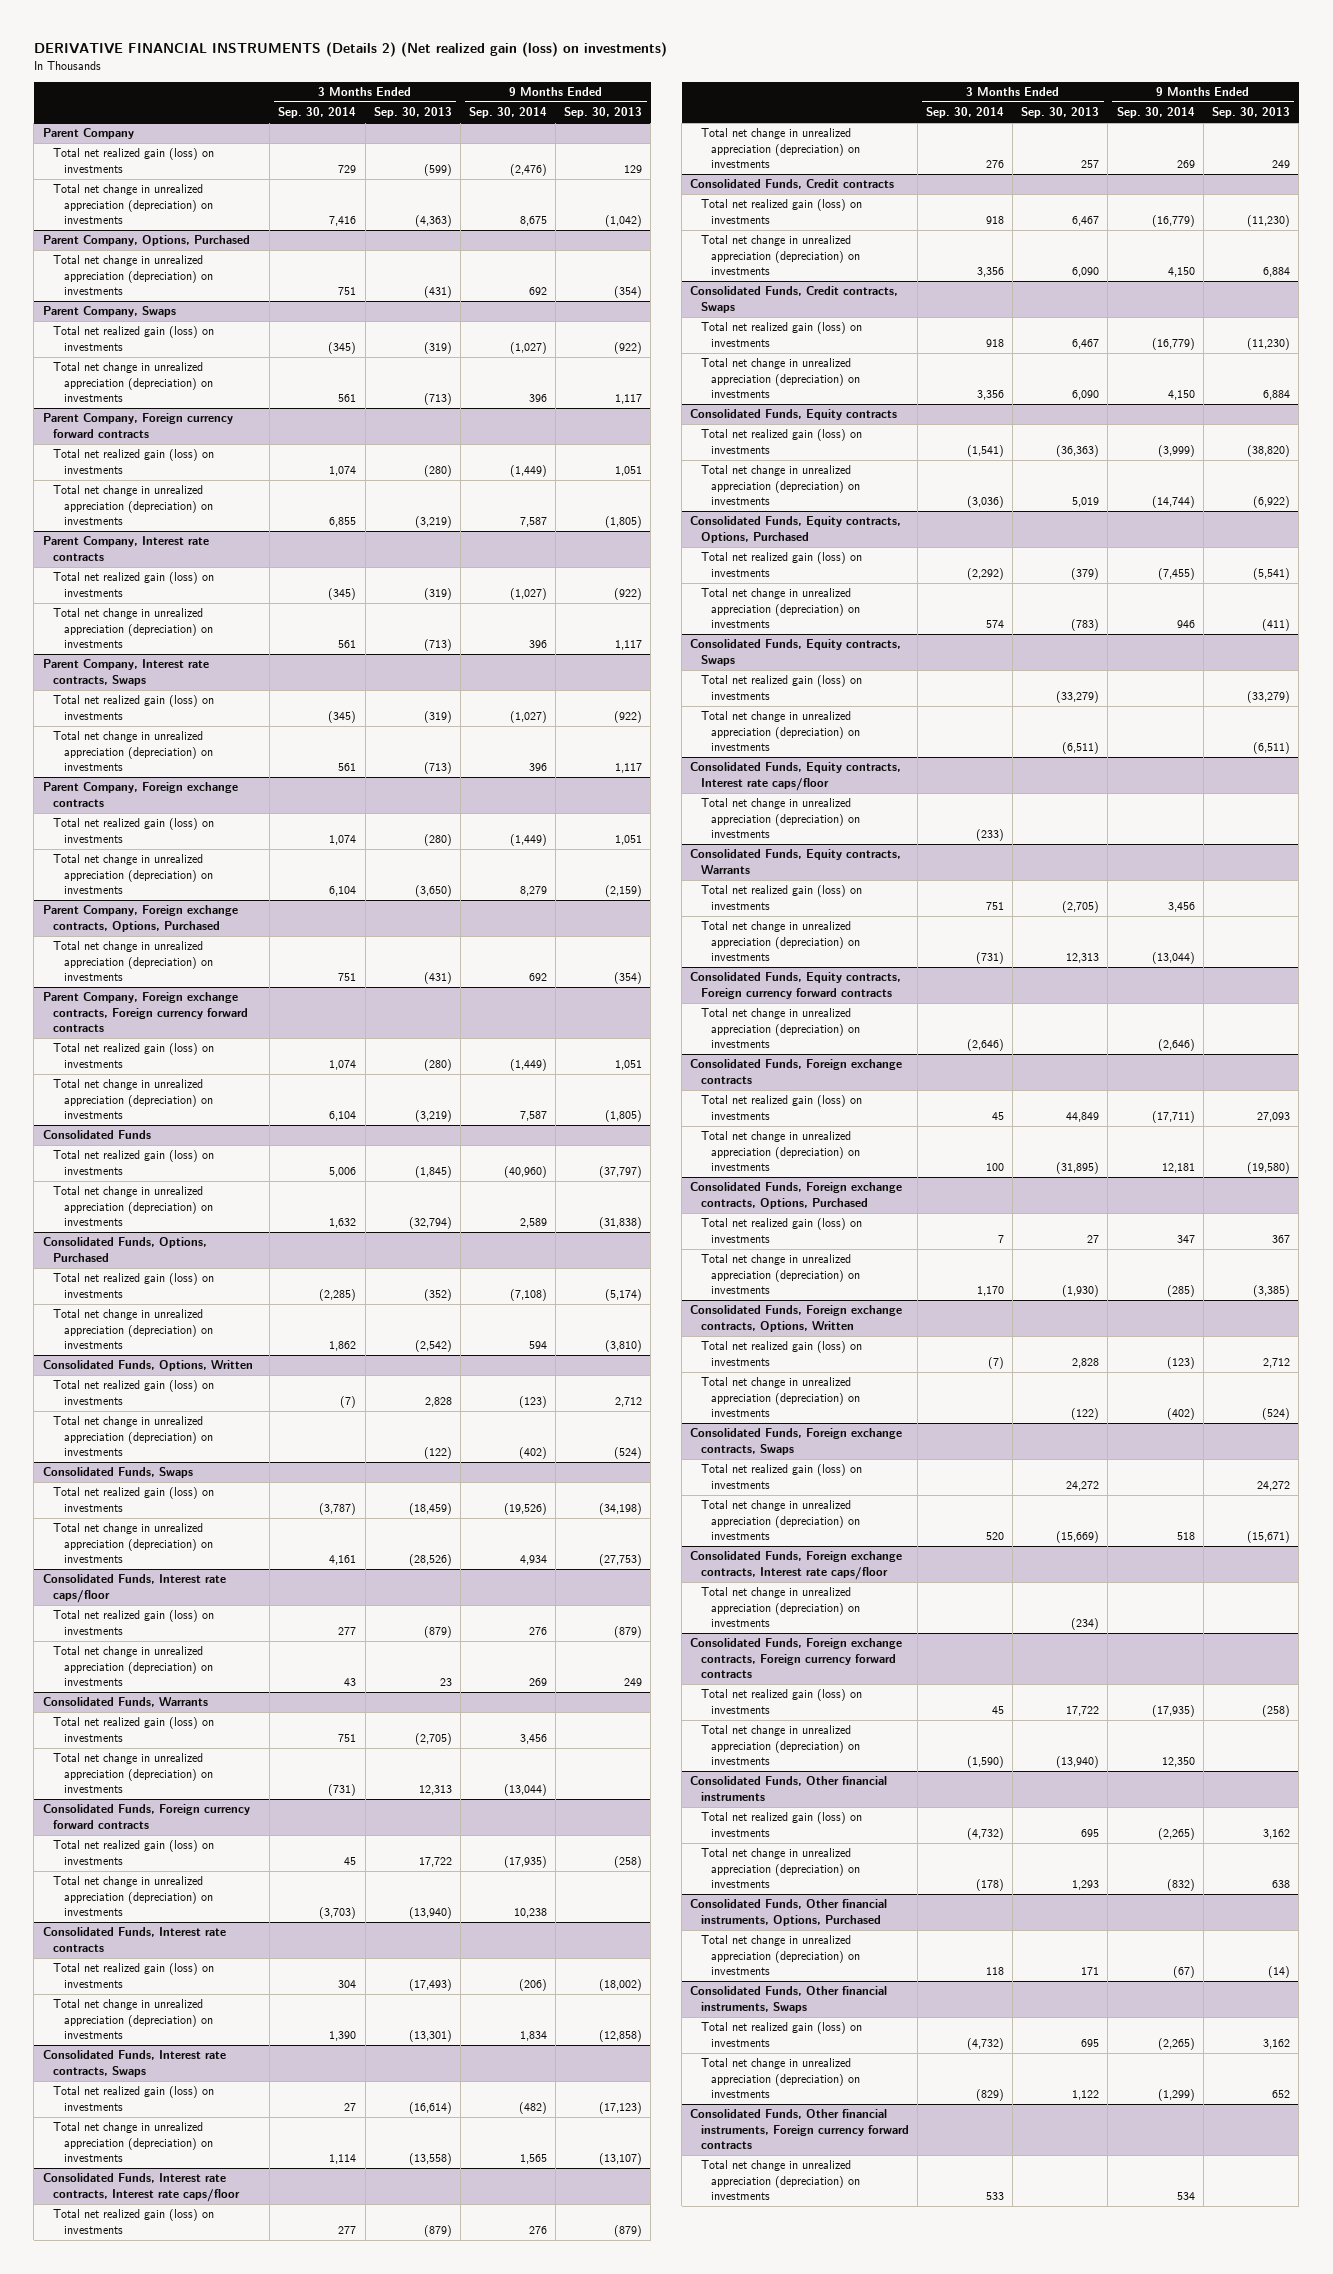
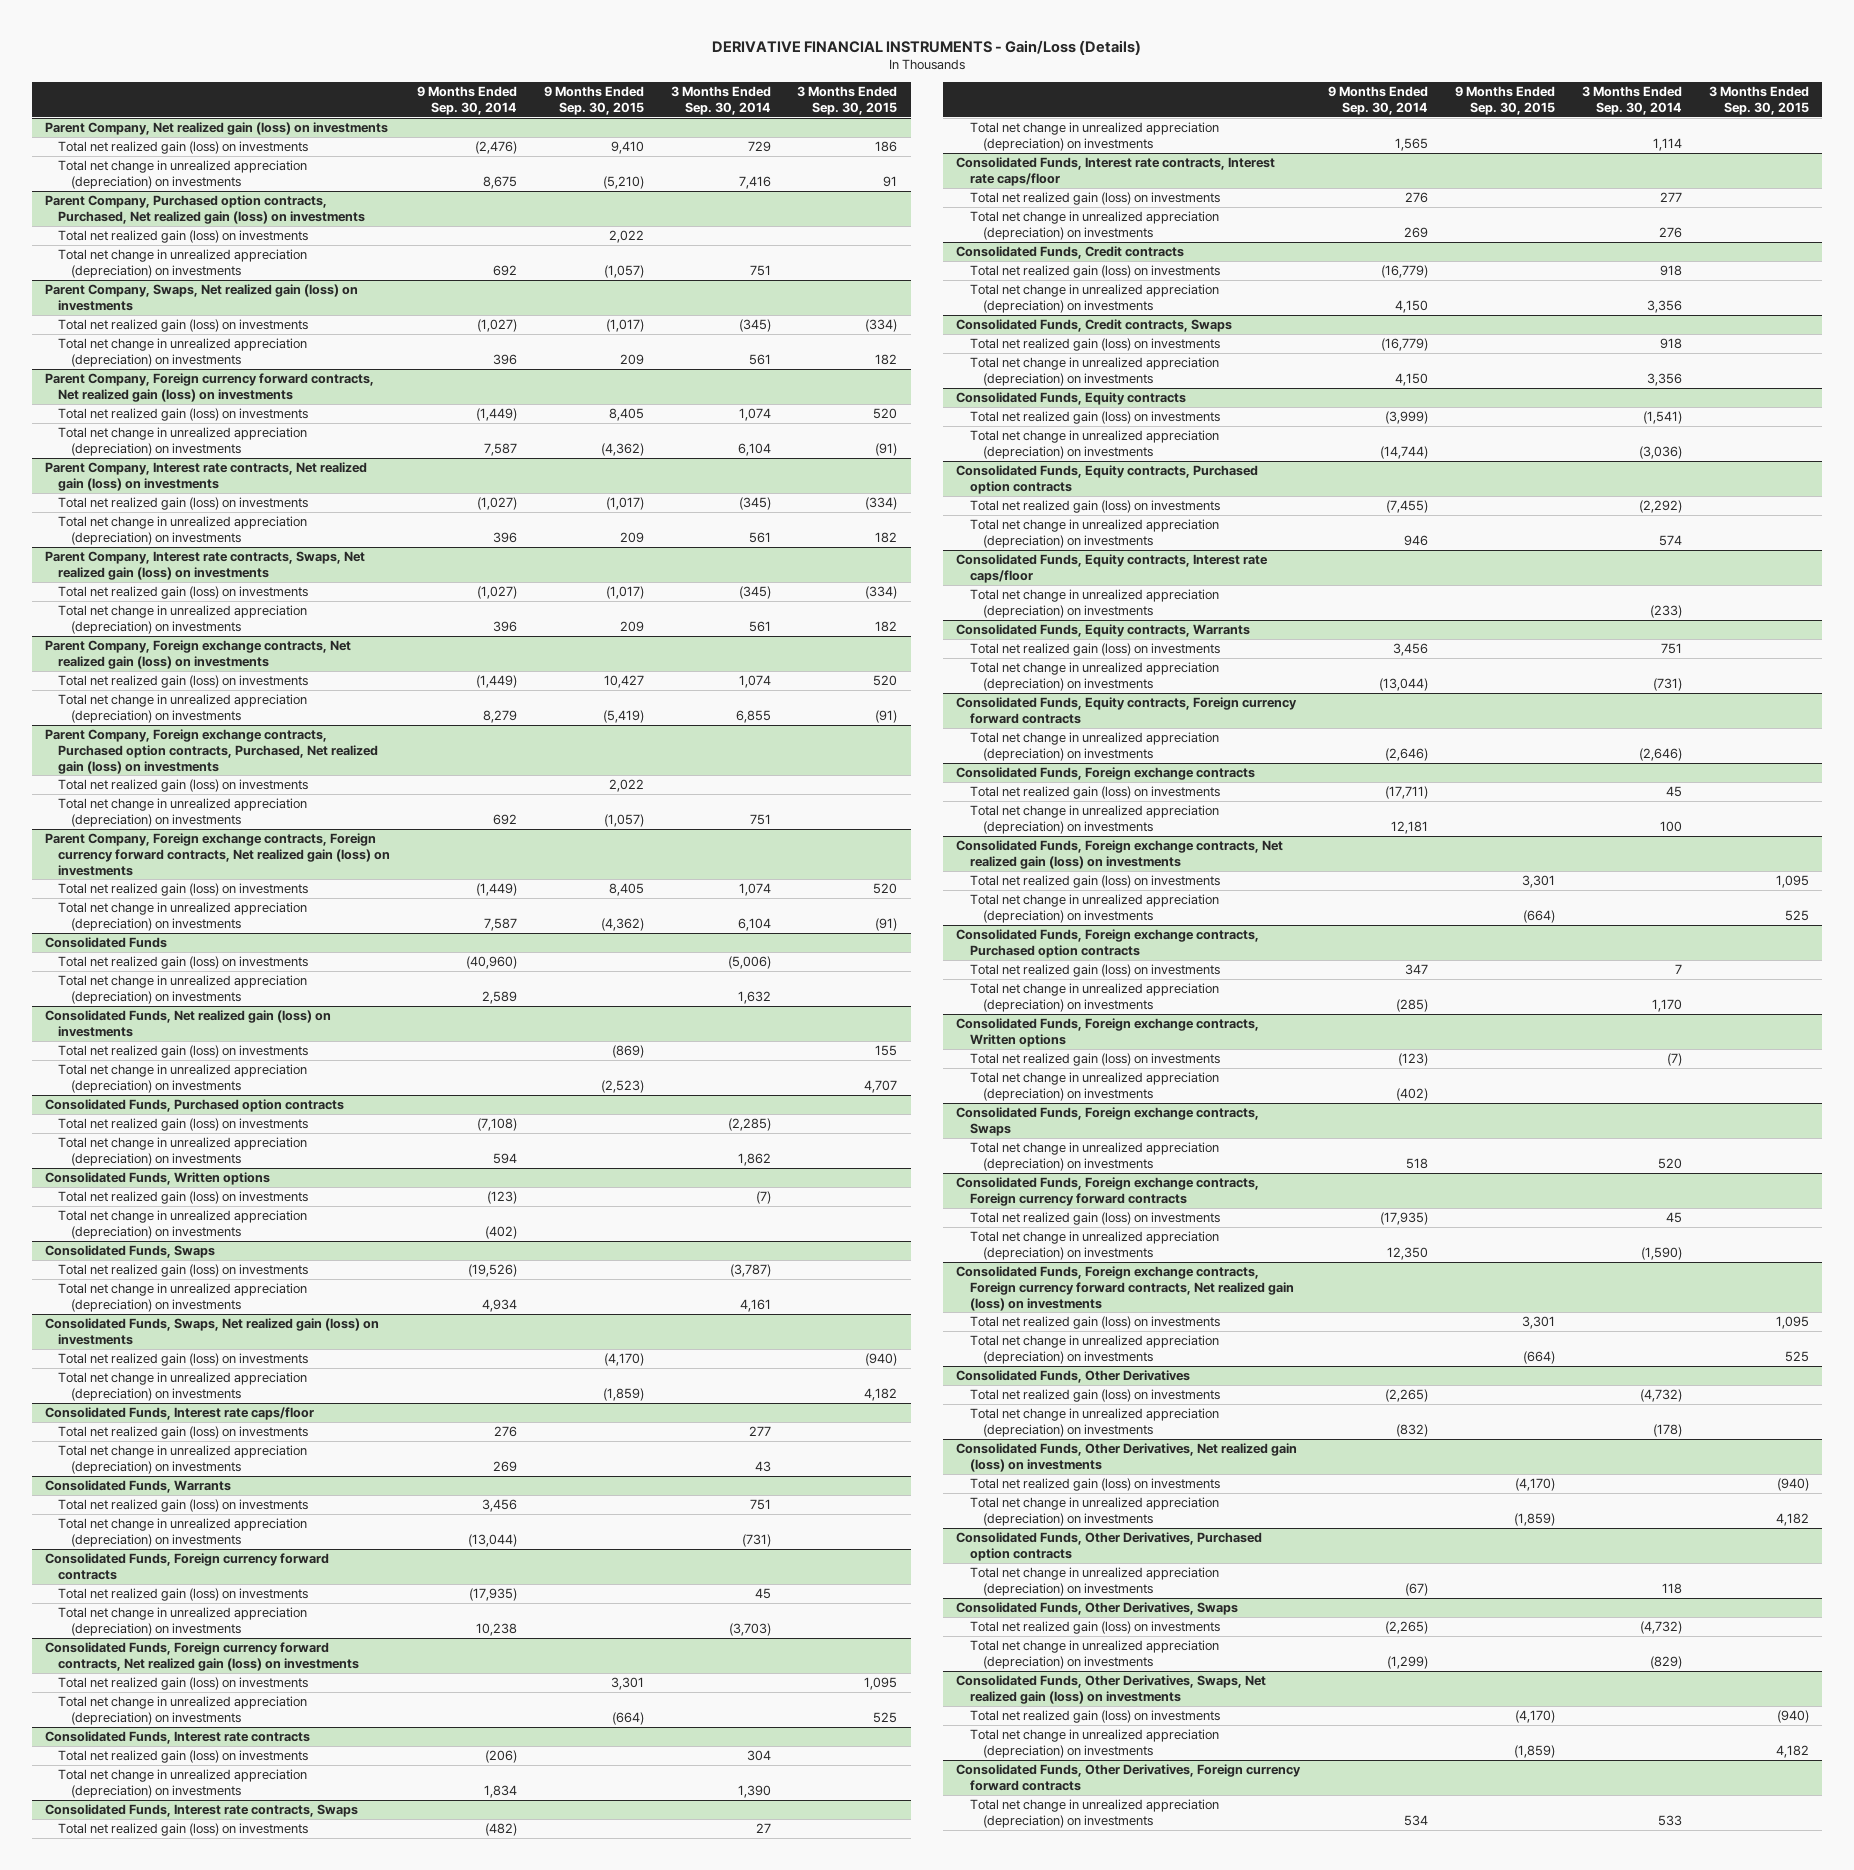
- DERIVATIVE FINANCIAL INSTRUMENTS (Details 2) (Net realized gain (loss) on investments)
+ DERIVATIVE FINANCIAL INSTRUMENTS - Gain/Loss (Details)
- | 3 Months Ended Sep. 30, 2014 | 3 Months Ended Sep. 30, 2013 | 9 Months Ended Sep. 30, 2014 | 9 Months Ended Sep. 30, 2013
+ | 9 Months Ended Sep. 30, 2014 | 9 Months Ended Sep. 30, 2015 | 3 Months Ended Sep. 30, 2014 | 3 Months Ended Sep. 30, 2015
- Parent Company
+ Parent Company, Net realized gain (loss) on investments
- Parent Company, Options, Purchased
+ Parent Company, Purchased option contracts, Purchased, Net realized gain (loss) on investments
+ Total net realized gain (loss) on investments | | 2,022 | |
- Parent Company, Swaps
+ Parent Company, Swaps, Net realized gain (loss) on investments
- Parent Company, Foreign currency forward contracts
+ Parent Company, Foreign currency forward contracts, Net realized gain (loss) on investments
- Total net change in unrealized appreciation (depreciation) on investments | 6,855 | (3,219) | 7,587 | (1,805)
- Parent Company, Interest rate contracts
+ Total net change in unrealized appreciation (depreciation) on investments | 7,587 | (4,362) | 6,104 | (91)
+ Parent Company, Interest rate contracts, Net realized gain (loss) on investments
- Parent Company, Interest rate contracts, Swaps
+ Parent Company, Interest rate contracts, Swaps, Net realized gain (loss) on investments
- Parent Company, Foreign exchange contracts
+ Parent Company, Foreign exchange contracts, Net realized gain (loss) on investments
- Total net change in unrealized appreciation (depreciation) on investments | 6,104 | (3,650) | 8,279 | (2,159)
- Parent Company, Foreign exchange contracts, Options, Purchased
+ Total net change in unrealized appreciation (depreciation) on investments | 8,279 | (5,419) | 6,855 | (91)
+ Parent Company, Foreign exchange contracts, Purchased option contracts, Purchased, Net realized gain (loss) on investments
+ Total net realized gain (loss) on investments | | 2,022 | |
- Parent Company, Foreign exchange contracts, Foreign currency forward contracts
+ Parent Company, Foreign exchange contracts, Foreign currency forward contracts, Net realized gain (loss) on investments
@ Consolidated Funds
- Total net realized gain (loss) on investments | 5,006 | (1,845) | (40,960) | (37,797)
+ Total net realized gain (loss) on investments | (40,960) | | (5,006) |
- Consolidated Funds, Options, Purchased
+ Consolidated Funds, Net realized gain (loss) on investments
+ Total net realized gain (loss) on investments | | (869) | | 155
+ Total net change in unrealized appreciation (depreciation) on investments | | (2,523) | | 4,707
+ Consolidated Funds, Purchased option contracts
- Consolidated Funds, Options, Written
+ Consolidated Funds, Written options
+ Consolidated Funds, Swaps, Net realized gain (loss) on investments
+ Total net realized gain (loss) on investments | | (4,170) | | (940)
+ Total net change in unrealized appreciation (depreciation) on investments | | (1,859) | | 4,182
+ Consolidated Funds, Foreign currency forward contracts, Net realized gain (loss) on investments
+ Total net realized gain (loss) on investments | | 3,301 | | 1,095
+ Total net change in unrealized appreciation (depreciation) on investments | | (664) | | 525
- Consolidated Funds, Equity contracts, Options, Purchased
+ Consolidated Funds, Equity contracts, Purchased option contracts
- Consolidated Funds, Equity contracts, Swaps
- Total net realized gain (loss) on investments | | (33,279) | | (33,279)
- Total net change in unrealized appreciation (depreciation) on investments | | (6,511) | | (6,511)
- Consolidated Funds, Foreign exchange contracts, Options, Purchased
+ Consolidated Funds, Foreign exchange contracts, Net realized gain (loss) on investments
+ Total net realized gain (loss) on investments | | 3,301 | | 1,095
+ Total net change in unrealized appreciation (depreciation) on investments | | (664) | | 525
+ Consolidated Funds, Foreign exchange contracts, Purchased option contracts
- Consolidated Funds, Foreign exchange contracts, Options, Written
+ Consolidated Funds, Foreign exchange contracts, Written options
@ Consolidated Funds, Foreign exchange contracts, Swaps
- Total net realized gain (loss) on investments | | 24,272 | | 24,272
- Consolidated Funds, Foreign exchange contracts, Interest rate caps/floor
- Total net change in unrealized appreciation (depreciation) on investments | | (234) | |
- Consolidated Funds, Other financial instruments
+ Consolidated Funds, Foreign exchange contracts, Foreign currency forward contracts, Net realized gain (loss) on investments
+ Total net realized gain (loss) on investments | | 3,301 | | 1,095
+ Total net change in unrealized appreciation (depreciation) on investments | | (664) | | 525
+ Consolidated Funds, Other Derivatives
- Consolidated Funds, Other financial instruments, Options, Purchased
+ Consolidated Funds, Other Derivatives, Net realized gain (loss) on investments
+ Total net realized gain (loss) on investments | | (4,170) | | (940)
+ Total net change in unrealized appreciation (depreciation) on investments | | (1,859) | | 4,182
+ Consolidated Funds, Other Derivatives, Purchased option contracts
- Consolidated Funds, Other financial instruments, Swaps
+ Consolidated Funds, Other Derivatives, Swaps
- Consolidated Funds, Other financial instruments, Foreign currency forward contracts
+ Consolidated Funds, Other Derivatives, Swaps, Net realized gain (loss) on investments
+ Total net realized gain (loss) on investments | | (4,170) | | (940)
+ Total net change in unrealized appreciation (depreciation) on investments | | (1,859) | | 4,182
+ Consolidated Funds, Other Derivatives, Foreign currency forward contracts

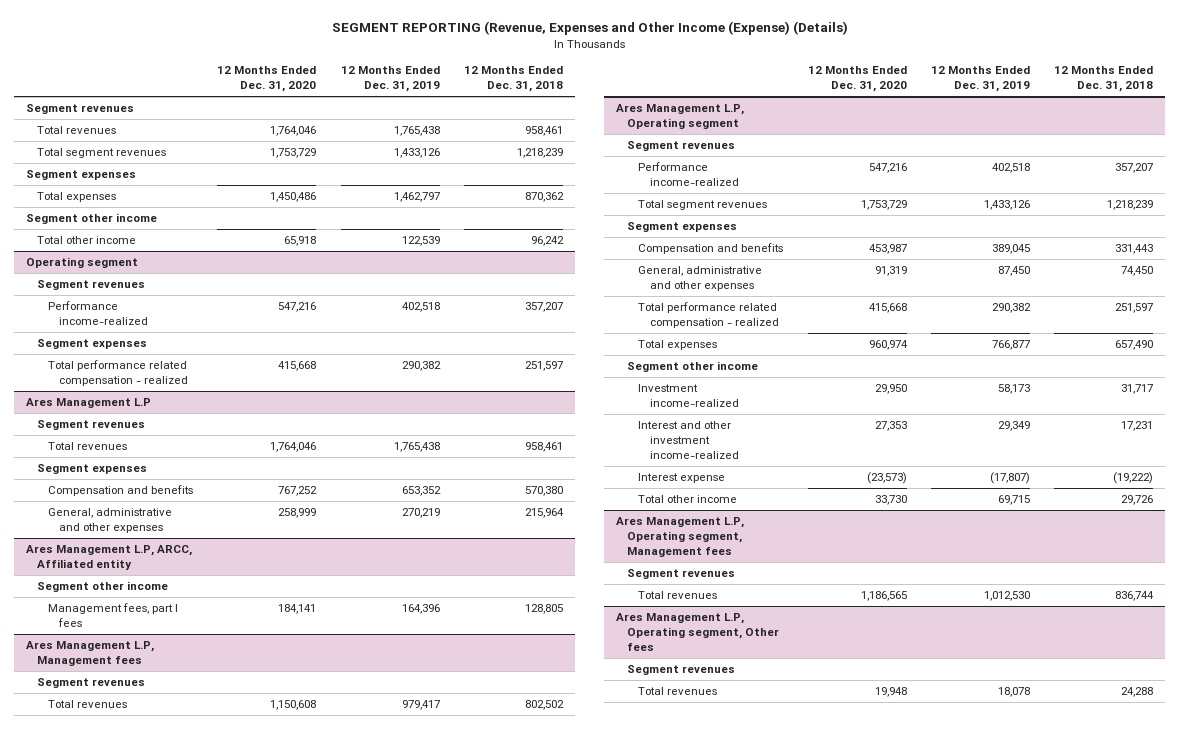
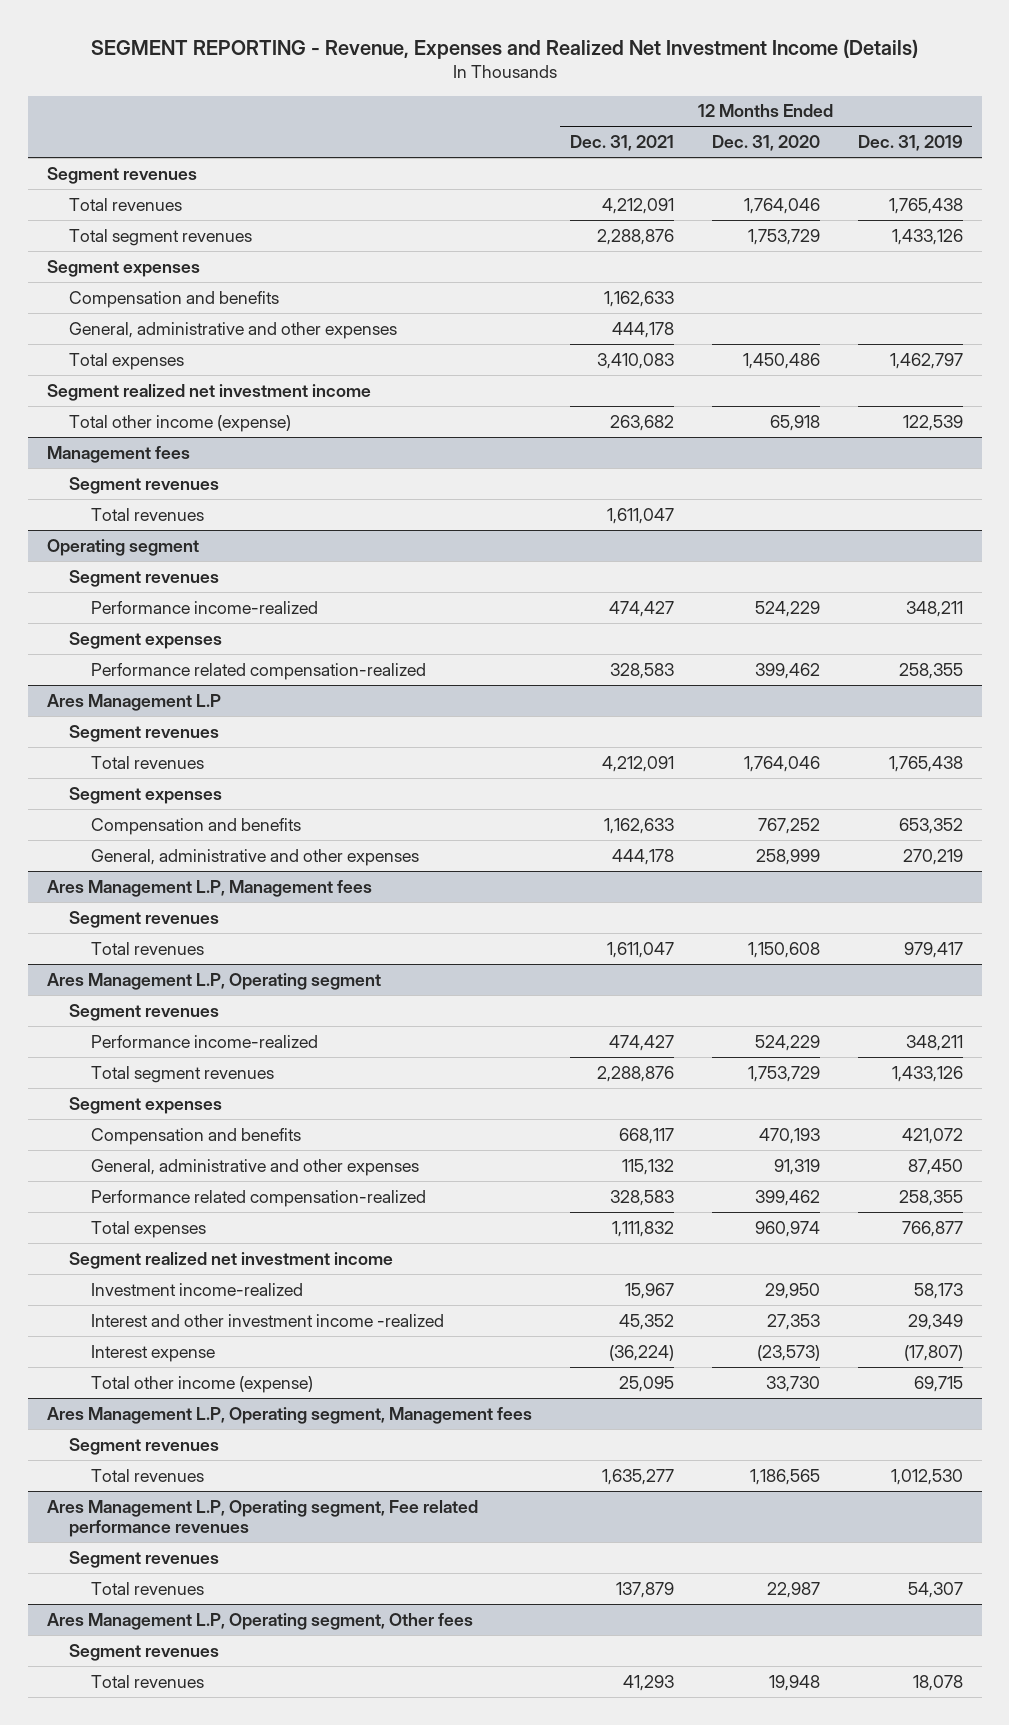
- SEGMENT REPORTING (Revenue, Expenses and Other Income (Expense) (Details)
+ SEGMENT REPORTING - Revenue, Expenses and Realized Net Investment Income (Details)
- | 12 Months Ended Dec. 31, 2020 | 12 Months Ended Dec. 31, 2019 | 12 Months Ended Dec. 31, 2018
+ | 12 Months Ended Dec. 31, 2021 | 12 Months Ended Dec. 31, 2020 | 12 Months Ended Dec. 31, 2019
+ Compensation and benefits | 1,162,633 | |
+ General, administrative and other expenses | 444,178 | |
- Segment other income
- Total other income | 65,918 | 122,539 | 96,242
+ Segment realized net investment income
+ Total other income (expense) | 263,682 | 65,918 | 122,539
+ Management fees
+ Segment revenues
+ Total revenues | 1,611,047 | |
@ Operating segment
- Performance income-realized | 547,216 | 402,518 | 357,207
+ Performance income-realized | 474,427 | 524,229 | 348,211
- Total performance related compensation - realized | 415,668 | 290,382 | 251,597
+ Performance related compensation-realized | 328,583 | 399,462 | 258,355
- Ares Management L.P, ARCC, Affiliated entity
- Segment other income
- Management fees, part I fees | 184,141 | 164,396 | 128,805
@ Ares Management L.P, Operating segment
- Performance income-realized | 547,216 | 402,518 | 357,207
+ Performance income-realized | 474,427 | 524,229 | 348,211
- Compensation and benefits | 453,987 | 389,045 | 331,443
+ Compensation and benefits | 668,117 | 470,193 | 421,072
- Total performance related compensation - realized | 415,668 | 290,382 | 251,597
+ Performance related compensation-realized | 328,583 | 399,462 | 258,355
- Segment other income
+ Segment realized net investment income
- Interest and other investment income-realized | 27,353 | 29,349 | 17,231
+ Interest and other investment income -realized | 45,352 | 27,353 | 29,349
- Total other income | 33,730 | 69,715 | 29,726
+ Total other income (expense) | 25,095 | 33,730 | 69,715
+ Ares Management L.P, Operating segment, Fee related performance revenues
+ Segment revenues
+ Total revenues | 137,879 | 22,987 | 54,307

